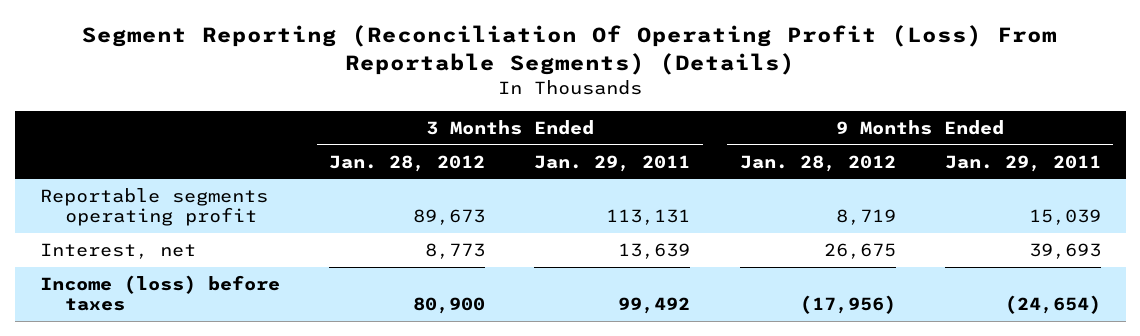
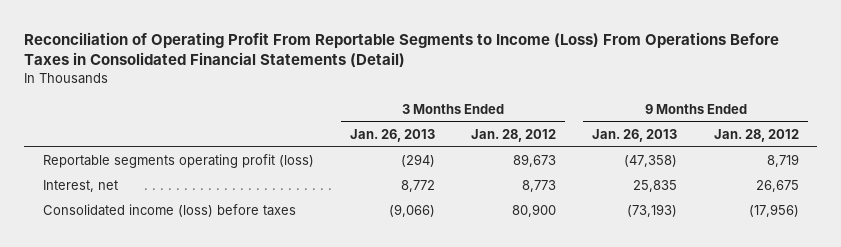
- Segment Reporting (Reconciliation Of Operating Profit (Loss) From Reportable Segments) (Details)
+ Reconciliation of Operating Profit From Reportable Segments to Income (Loss) From Operations Before Taxes in Consolidated Financial Statements (Detail)
- | 3 Months Ended Jan. 28, 2012 | 3 Months Ended Jan. 29, 2011 | 9 Months Ended Jan. 28, 2012 | 9 Months Ended Jan. 29, 2011
+ | 3 Months Ended Jan. 26, 2013 | 3 Months Ended Jan. 28, 2012 | 9 Months Ended Jan. 26, 2013 | 9 Months Ended Jan. 28, 2012
- Reportable segments operating profit | 89,673 | 113,131 | 8,719 | 15,039
+ Reportable segments operating profit (loss) | (294) | 89,673 | (47,358) | 8,719
- Income (loss) before taxes | 80,900 | 99,492 | (17,956) | (24,654)
+ Consolidated income (loss) before taxes | (9,066) | 80,900 | (73,193) | (17,956)

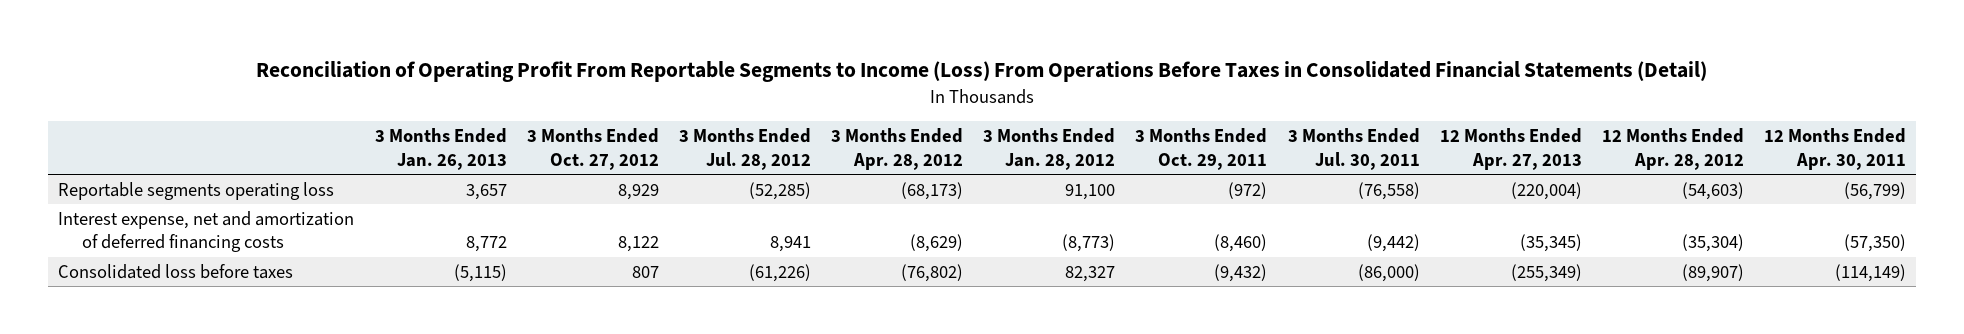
- | 3 Months Ended Jan. 26, 2013 | 3 Months Ended Jan. 28, 2012 | 9 Months Ended Jan. 26, 2013 | 9 Months Ended Jan. 28, 2012
+ | 3 Months Ended Jan. 26, 2013 | 3 Months Ended Oct. 27, 2012 | 3 Months Ended Jul. 28, 2012 | 3 Months Ended Apr. 28, 2012 | 3 Months Ended Jan. 28, 2012 | 3 Months Ended Oct. 29, 2011 | 3 Months Ended Jul. 30, 2011 | 12 Months Ended Apr. 27, 2013 | 12 Months Ended Apr. 28, 2012 | 12 Months Ended Apr. 30, 2011
- Reportable segments operating profit (loss) | (294) | 89,673 | (47,358) | 8,719
- Interest, net | 8,772 | 8,773 | 25,835 | 26,675
- Consolidated income (loss) before taxes | (9,066) | 80,900 | (73,193) | (17,956)
+ Reportable segments operating loss | 3,657 | 8,929 | (52,285) | (68,173) | 91,100 | (972) | (76,558) | (220,004) | (54,603) | (56,799)
+ Interest expense, net and amortization of deferred financing costs | 8,772 | 8,122 | 8,941 | (8,629) | (8,773) | (8,460) | (9,442) | (35,345) | (35,304) | (57,350)
+ Consolidated loss before taxes | (5,115) | 807 | (61,226) | (76,802) | 82,327 | (9,432) | (86,000) | (255,349) | (89,907) | (114,149)

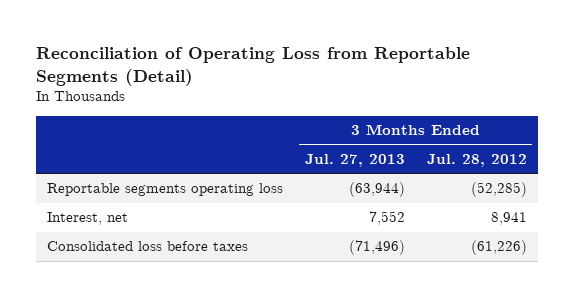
- Reconciliation of Operating Profit From Reportable Segments to Income (Loss) From Operations Before Taxes in Consolidated Financial Statements (Detail)
+ Reconciliation of Operating Loss from Reportable Segments (Detail)
- | 3 Months Ended Jan. 26, 2013 | 3 Months Ended Oct. 27, 2012 | 3 Months Ended Jul. 28, 2012 | 3 Months Ended Apr. 28, 2012 | 3 Months Ended Jan. 28, 2012 | 3 Months Ended Oct. 29, 2011 | 3 Months Ended Jul. 30, 2011 | 12 Months Ended Apr. 27, 2013 | 12 Months Ended Apr. 28, 2012 | 12 Months Ended Apr. 30, 2011
+ | 3 Months Ended Jul. 27, 2013 | 3 Months Ended Jul. 28, 2012
- Interest expense, net and amortization of deferred financing costs | 8,772 | 8,122 | 8,941 | (8,629) | (8,773) | (8,460) | (9,442) | (35,345) | (35,304) | (57,350)
+ Interest, net | 7,552 | 8,941

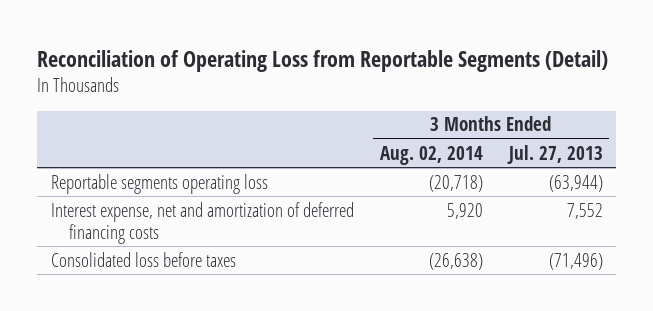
- | 3 Months Ended Jul. 27, 2013 | 3 Months Ended Jul. 28, 2012
+ | 3 Months Ended Aug. 02, 2014 | 3 Months Ended Jul. 27, 2013
- Interest, net | 7,552 | 8,941
+ Interest expense, net and amortization of deferred financing costs | 5,920 | 7,552

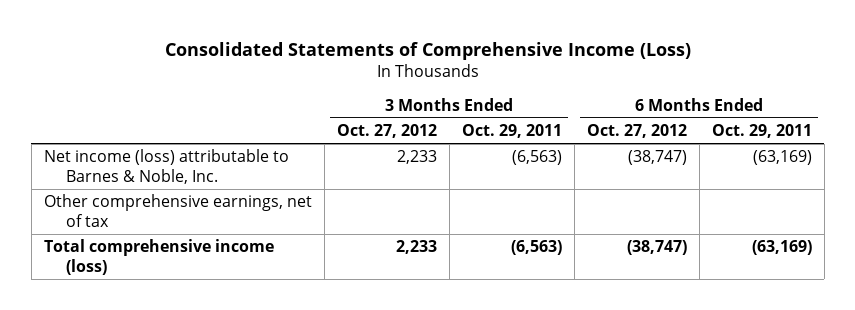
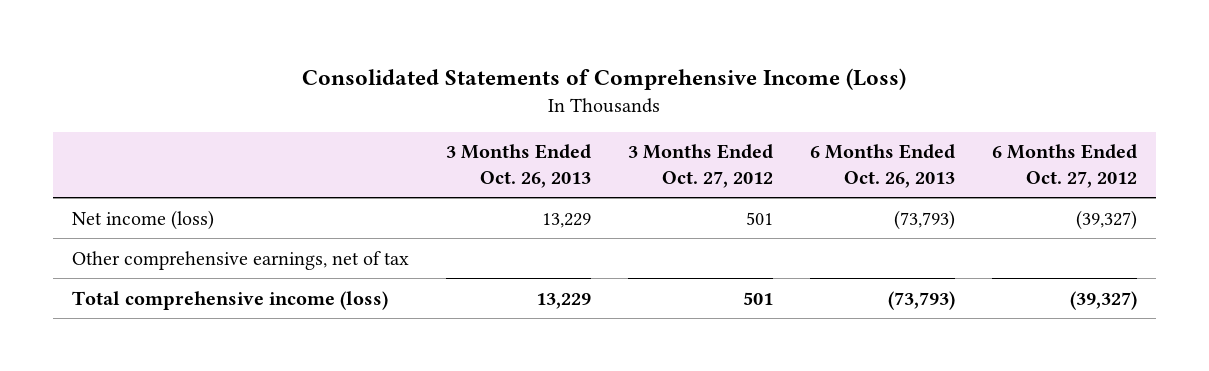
- | 3 Months Ended Oct. 27, 2012 | 3 Months Ended Oct. 29, 2011 | 6 Months Ended Oct. 27, 2012 | 6 Months Ended Oct. 29, 2011
+ | 3 Months Ended Oct. 26, 2013 | 3 Months Ended Oct. 27, 2012 | 6 Months Ended Oct. 26, 2013 | 6 Months Ended Oct. 27, 2012
- Net income (loss) attributable to Barnes & Noble, Inc. | 2,233 | (6,563) | (38,747) | (63,169)
+ Net income (loss) | 13,229 | 501 | (73,793) | (39,327)
- Total comprehensive income (loss) | 2,233 | (6,563) | (38,747) | (63,169)
+ Total comprehensive income (loss) | 13,229 | 501 | (73,793) | (39,327)

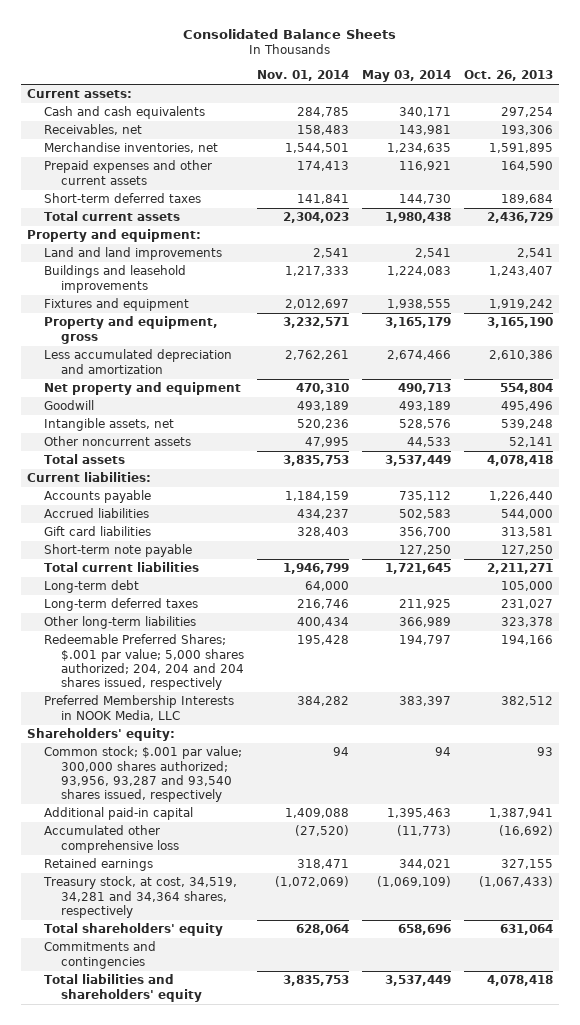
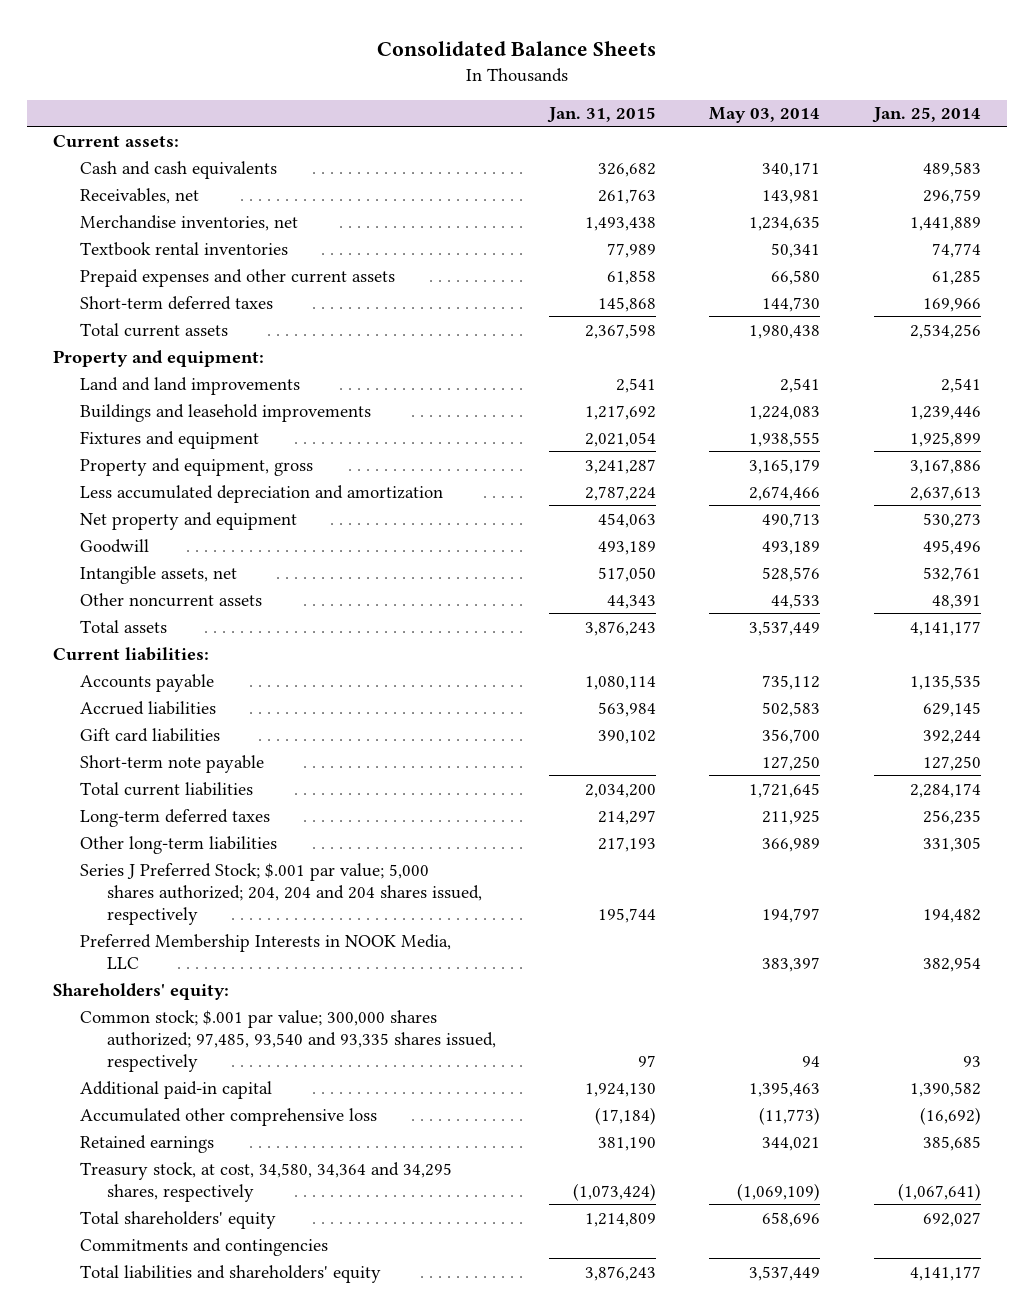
- | Nov. 01, 2014 | May 03, 2014 | Oct. 26, 2013
+ | Jan. 31, 2015 | May 03, 2014 | Jan. 25, 2014
- Prepaid expenses and other current assets | 174,413 | 116,921 | 164,590
+ Textbook rental inventories | 77,989 | 50,341 | 74,774
+ Prepaid expenses and other current assets | 61,858 | 66,580 | 61,285
- Long-term debt | 64,000 | | 105,000
- Redeemable Preferred Shares; $.001 par value; 5,000 shares authorized; 204, 204 and 204 shares issued, respectively | 195,428 | 194,797 | 194,166
+ Series J Preferred Stock; $.001 par value; 5,000 shares authorized; 204, 204 and 204 shares issued, respectively | 195,744 | 194,797 | 194,482
- Common stock; $.001 par value; 300,000 shares authorized; 93,956, 93,287 and 93,540 shares issued, respectively | 94 | 94 | 93
+ Common stock; $.001 par value; 300,000 shares authorized; 97,485, 93,540 and 93,335 shares issued, respectively | 97 | 94 | 93
- Treasury stock, at cost, 34,519, 34,281 and 34,364 shares, respectively | (1,072,069) | (1,069,109) | (1,067,433)
+ Treasury stock, at cost, 34,580, 34,364 and 34,295 shares, respectively | (1,073,424) | (1,069,109) | (1,067,641)

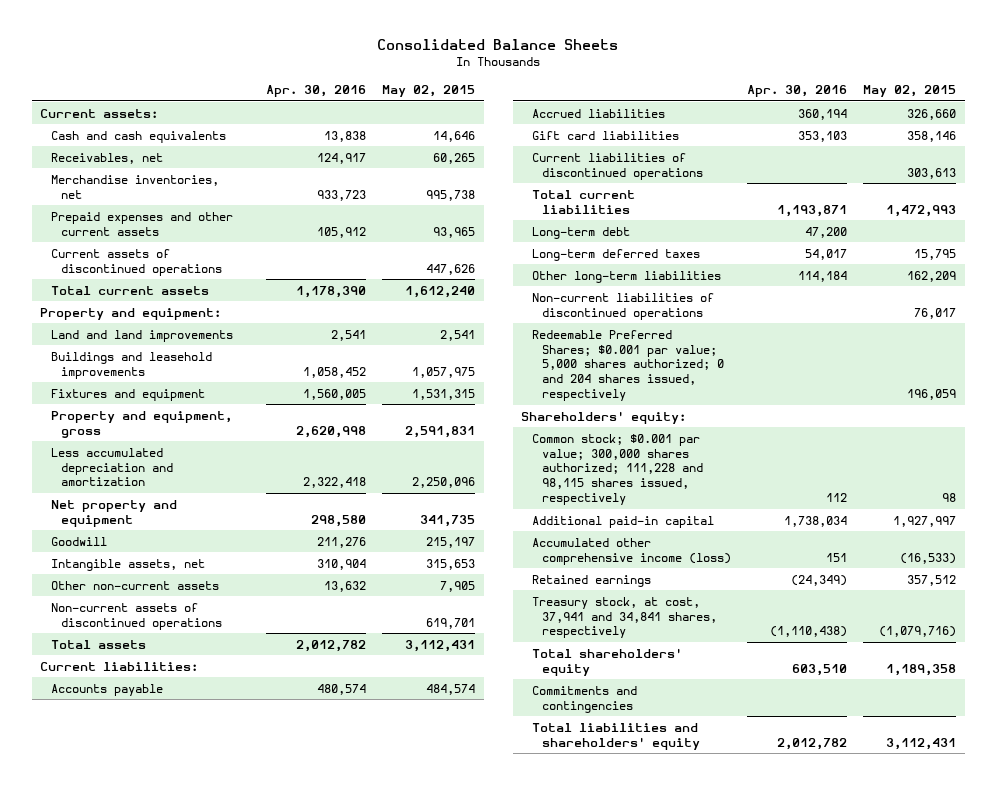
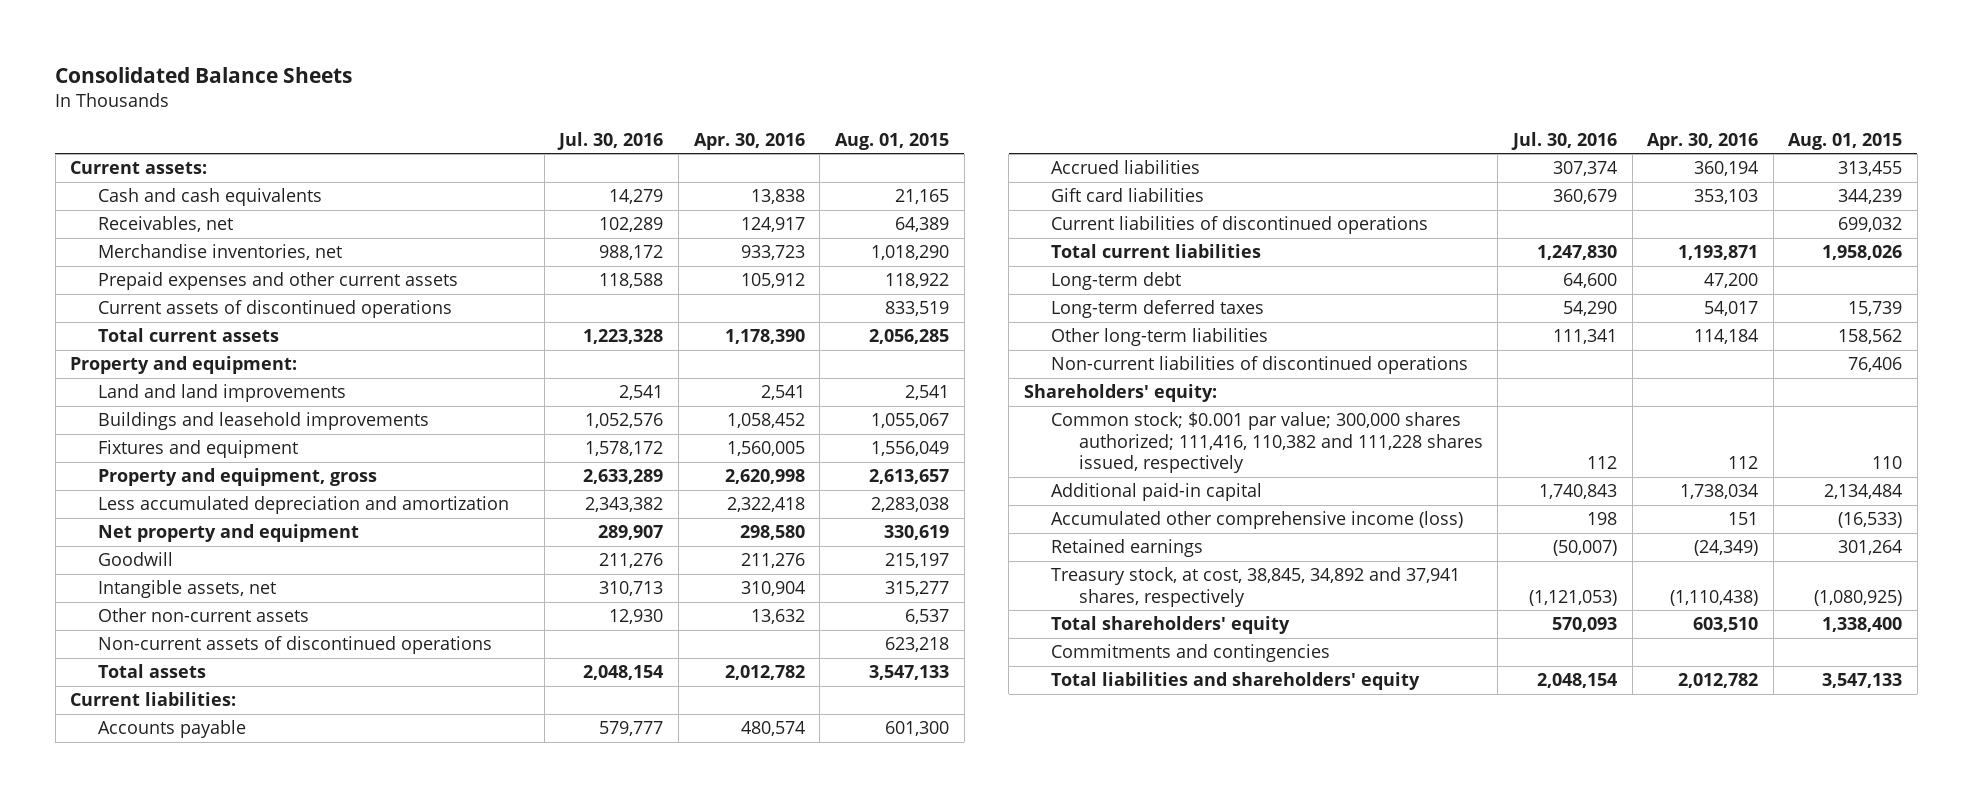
- | Apr. 30, 2016 | May 02, 2015
+ | Jul. 30, 2016 | Apr. 30, 2016 | Aug. 01, 2015
- Redeemable Preferred Shares; $0.001 par value; 5,000 shares authorized; 0 and 204 shares issued, respectively | | 196,059
- Common stock; $0.001 par value; 300,000 shares authorized; 111,228 and 98,115 shares issued, respectively | 112 | 98
+ Common stock; $0.001 par value; 300,000 shares authorized; 111,416, 110,382 and 111,228 shares issued, respectively | 112 | 112 | 110
- Treasury stock, at cost, 37,941 and 34,841 shares, respectively | (1,110,438) | (1,079,716)
+ Treasury stock, at cost, 38,845, 34,892 and 37,941 shares, respectively | (1,121,053) | (1,110,438) | (1,080,925)

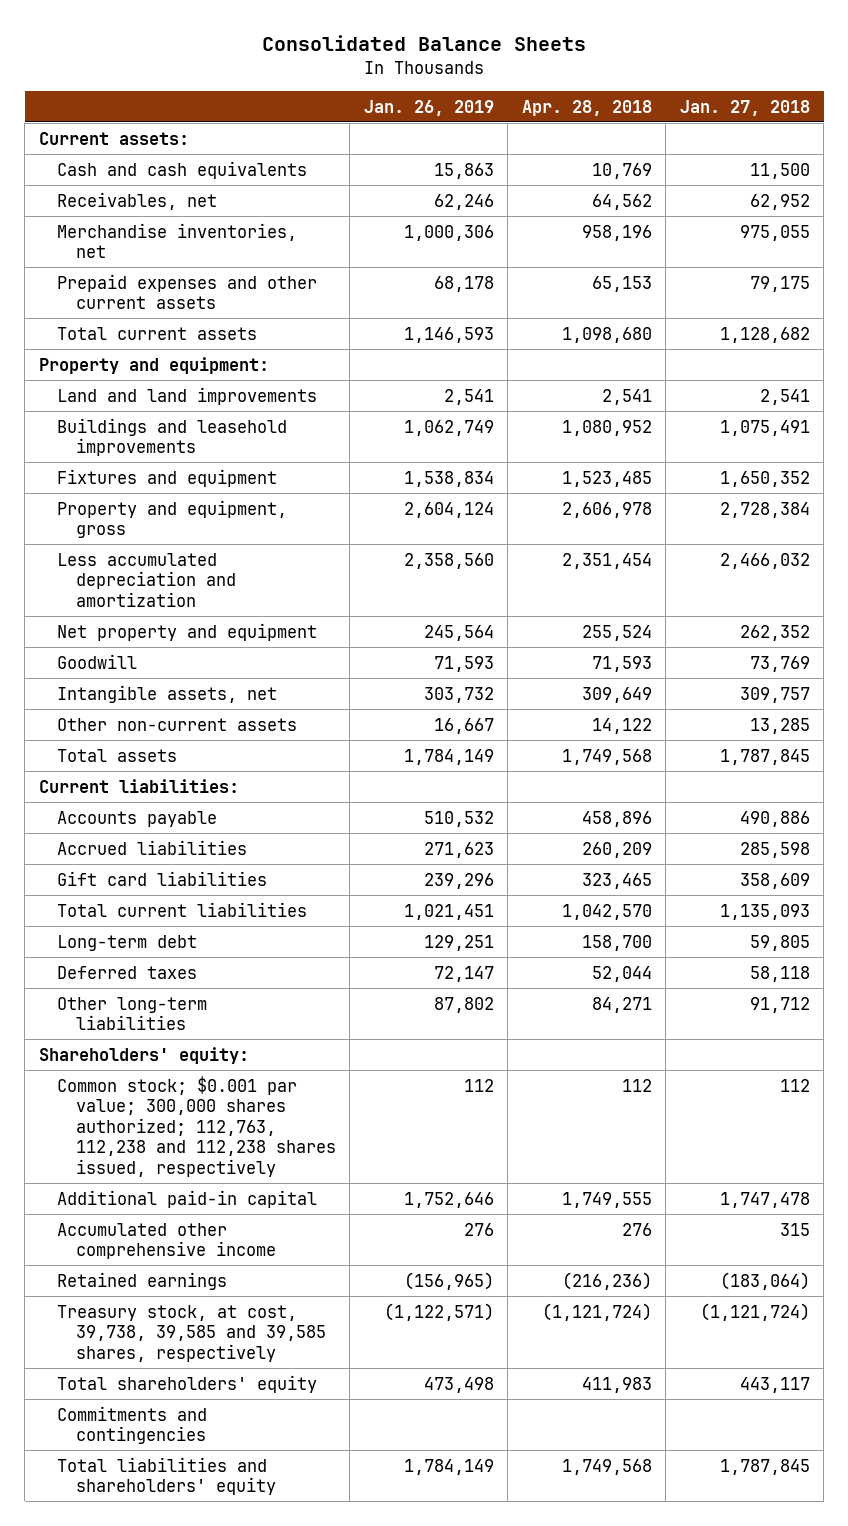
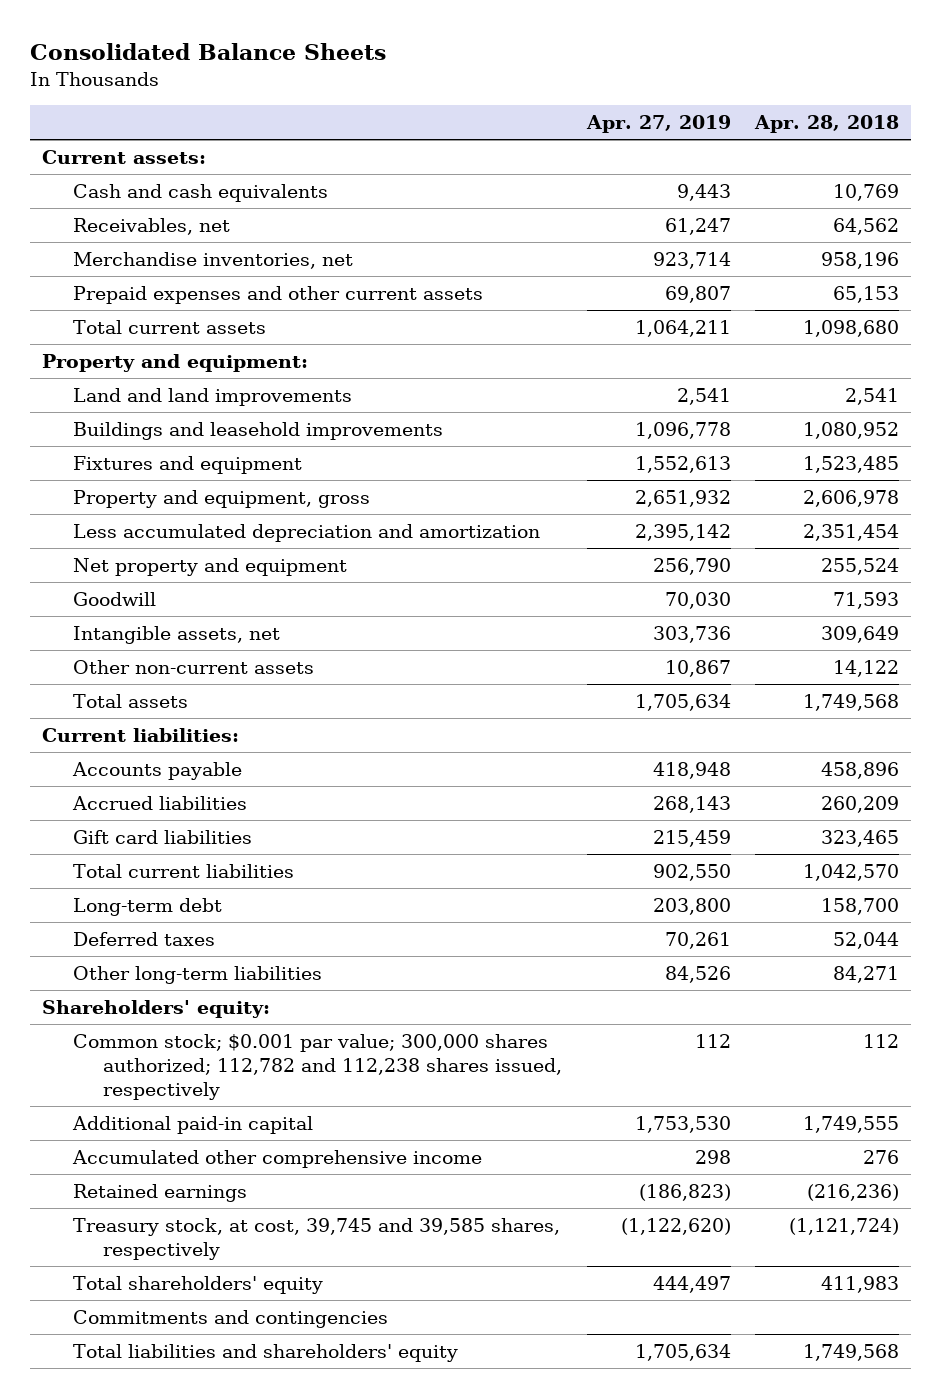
- | Jan. 26, 2019 | Apr. 28, 2018 | Jan. 27, 2018
+ | Apr. 27, 2019 | Apr. 28, 2018
- Common stock; $0.001 par value; 300,000 shares authorized; 112,763, 112,238 and 112,238 shares issued, respectively | 112 | 112 | 112
+ Common stock; $0.001 par value; 300,000 shares authorized; 112,782 and 112,238 shares issued, respectively | 112 | 112
- Treasury stock, at cost, 39,738, 39,585 and 39,585 shares, respectively | (1,122,571) | (1,121,724) | (1,121,724)
+ Treasury stock, at cost, 39,745 and 39,585 shares, respectively | (1,122,620) | (1,121,724)

